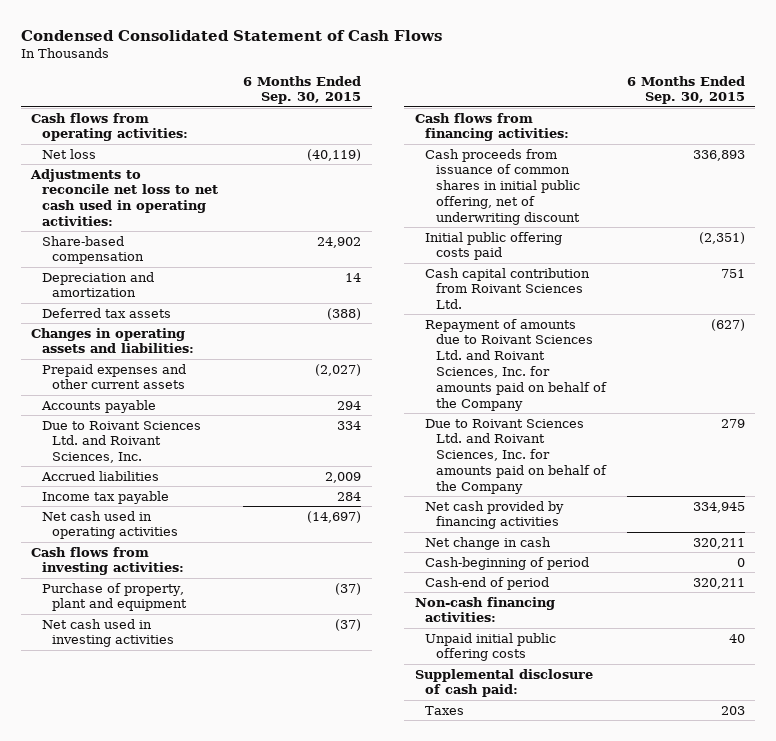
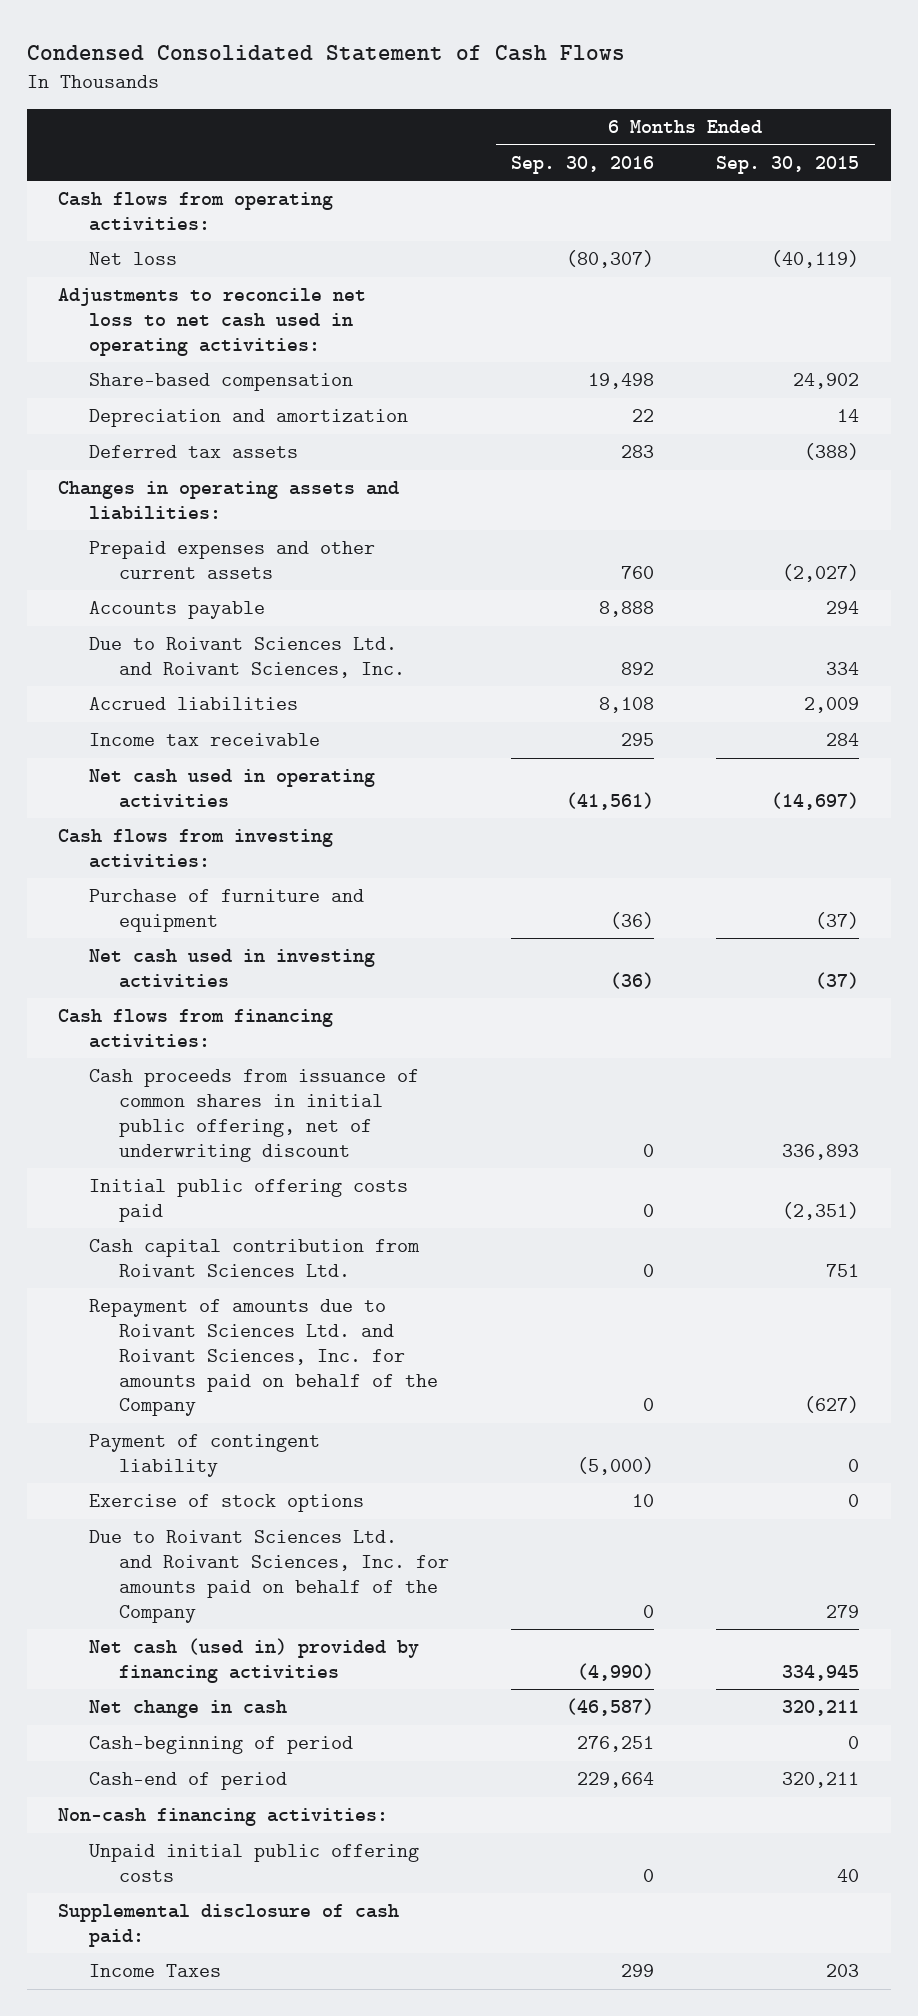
- | 6 Months Ended Sep. 30, 2015
+ | 6 Months Ended Sep. 30, 2016 | 6 Months Ended Sep. 30, 2015
- Income tax payable | 284
+ Income tax receivable | 295 | 284
- Purchase of property, plant and equipment | (37)
+ Purchase of furniture and equipment | (36) | (37)
+ Payment of contingent liability | (5,000) | 0
+ Exercise of stock options | 10 | 0
- Net cash provided by financing activities | 334,945
+ Net cash (used in) provided by financing activities | (4,990) | 334,945
- Taxes | 203
+ Income Taxes | 299 | 203

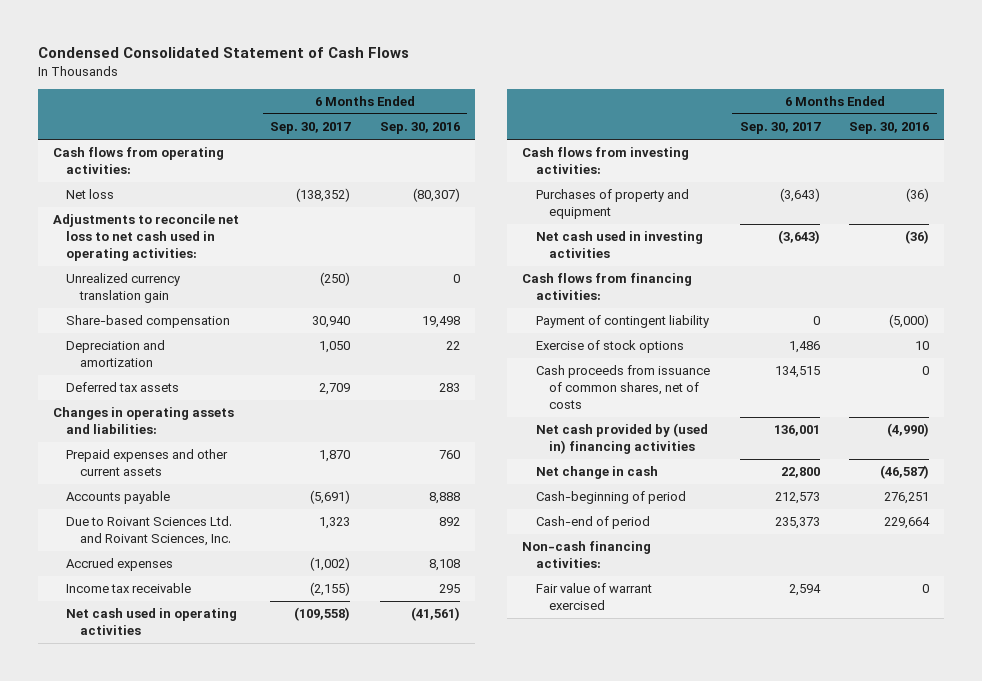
- | 6 Months Ended Sep. 30, 2016 | 6 Months Ended Sep. 30, 2015
+ | 6 Months Ended Sep. 30, 2017 | 6 Months Ended Sep. 30, 2016
+ Unrealized currency translation gain | (250) | 0
- Accrued liabilities | 8,108 | 2,009
+ Accrued expenses | (1,002) | 8,108
- Purchase of furniture and equipment | (36) | (37)
+ Purchases of property and equipment | (3,643) | (36)
- Cash proceeds from issuance of common shares in initial public offering, net of underwriting discount | 0 | 336,893
- Initial public offering costs paid | 0 | (2,351)
- Cash capital contribution from Roivant Sciences Ltd. | 0 | 751
- Repayment of amounts due to Roivant Sciences Ltd. and Roivant Sciences, Inc. for amounts paid on behalf of the Company | 0 | (627)
- Due to Roivant Sciences Ltd. and Roivant Sciences, Inc. for amounts paid on behalf of the Company | 0 | 279
- Net cash (used in) provided by financing activities | (4,990) | 334,945
+ Cash proceeds from issuance of common shares, net of costs | 134,515 | 0
+ Net cash provided by (used in) financing activities | 136,001 | (4,990)
- Unpaid initial public offering costs | 0 | 40
- Supplemental disclosure of cash paid:
- Income Taxes | 299 | 203
+ Fair value of warrant exercised | 2,594 | 0

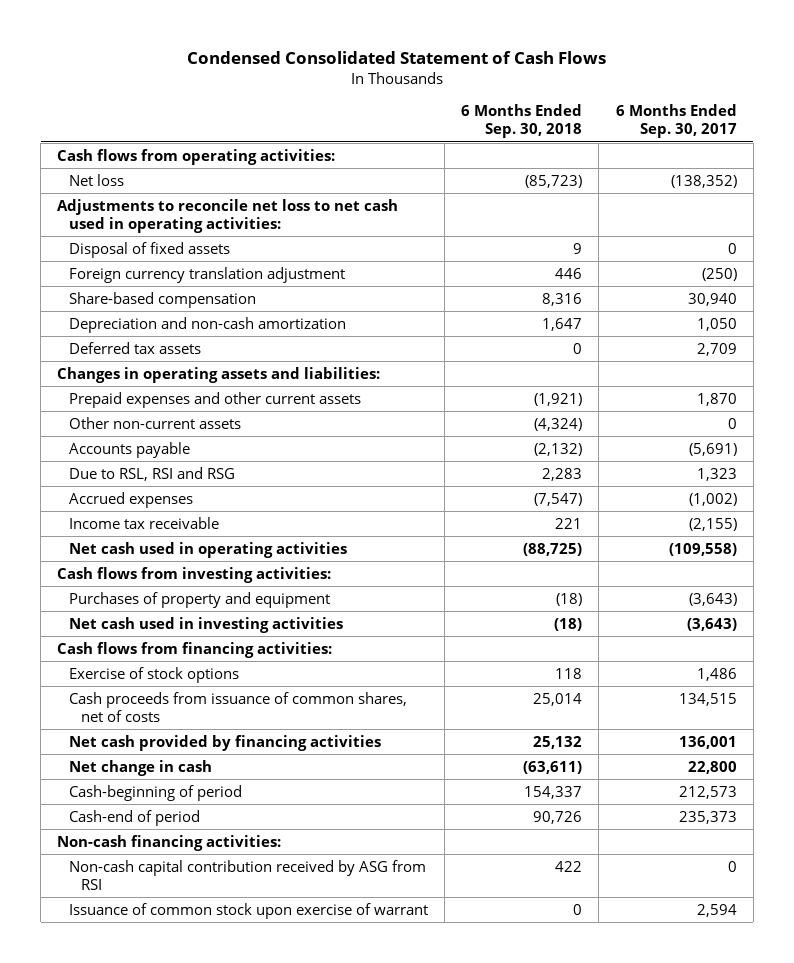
- | 6 Months Ended Sep. 30, 2017 | 6 Months Ended Sep. 30, 2016
+ | 6 Months Ended Sep. 30, 2018 | 6 Months Ended Sep. 30, 2017
- Unrealized currency translation gain | (250) | 0
+ Disposal of fixed assets | 9 | 0
+ Foreign currency translation adjustment | 446 | (250)
- Depreciation and amortization | 1,050 | 22
+ Depreciation and non-cash amortization | 1,647 | 1,050
+ Other non-current assets | (4,324) | 0
- Due to Roivant Sciences Ltd. and Roivant Sciences, Inc. | 1,323 | 892
+ Due to RSL, RSI and RSG | 2,283 | 1,323
- Payment of contingent liability | 0 | (5,000)
- Net cash provided by (used in) financing activities | 136,001 | (4,990)
+ Net cash provided by financing activities | 25,132 | 136,001
- Fair value of warrant exercised | 2,594 | 0
+ Non-cash capital contribution received by ASG from RSI | 422 | 0
+ Issuance of common stock upon exercise of warrant | 0 | 2,594

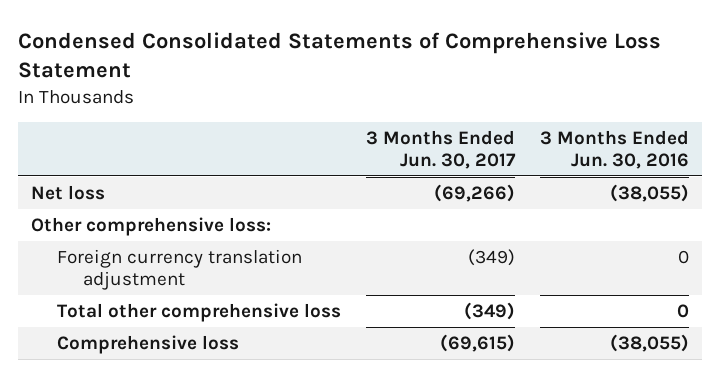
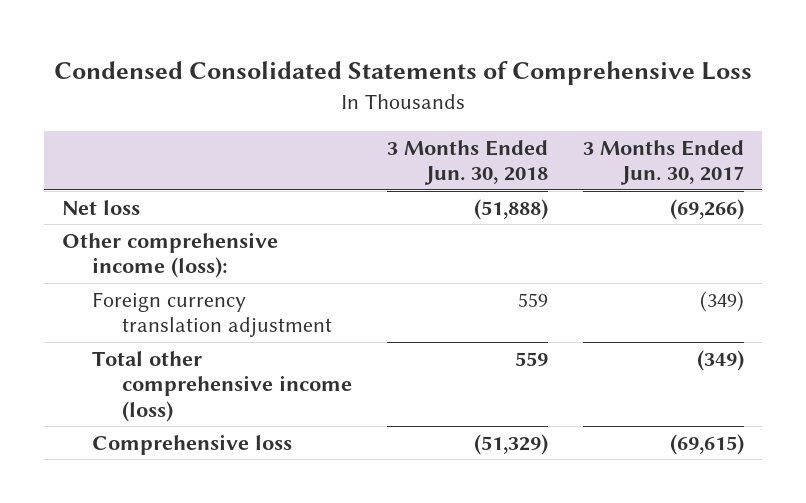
- Condensed Consolidated Statements of Comprehensive Loss Statement
+ Condensed Consolidated Statements of Comprehensive Loss
- | 3 Months Ended Jun. 30, 2017 | 3 Months Ended Jun. 30, 2016
+ | 3 Months Ended Jun. 30, 2018 | 3 Months Ended Jun. 30, 2017
- Other comprehensive loss:
+ Other comprehensive income (loss):
- Total other comprehensive loss | (349) | 0
+ Total other comprehensive income (loss) | 559 | (349)

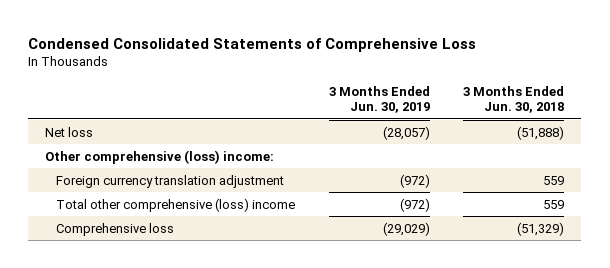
- | 3 Months Ended Jun. 30, 2018 | 3 Months Ended Jun. 30, 2017
+ | 3 Months Ended Jun. 30, 2019 | 3 Months Ended Jun. 30, 2018
- Other comprehensive income (loss):
+ Other comprehensive (loss) income:
- Total other comprehensive income (loss) | 559 | (349)
+ Total other comprehensive (loss) income | (972) | 559

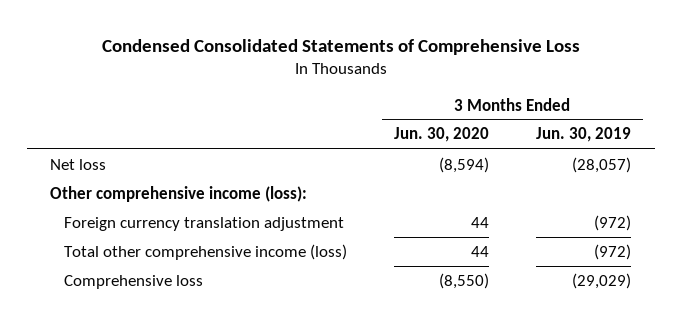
- | 3 Months Ended Jun. 30, 2019 | 3 Months Ended Jun. 30, 2018
+ | 3 Months Ended Jun. 30, 2020 | 3 Months Ended Jun. 30, 2019
- Other comprehensive (loss) income:
+ Other comprehensive income (loss):
- Total other comprehensive (loss) income | (972) | 559
+ Total other comprehensive income (loss) | 44 | (972)

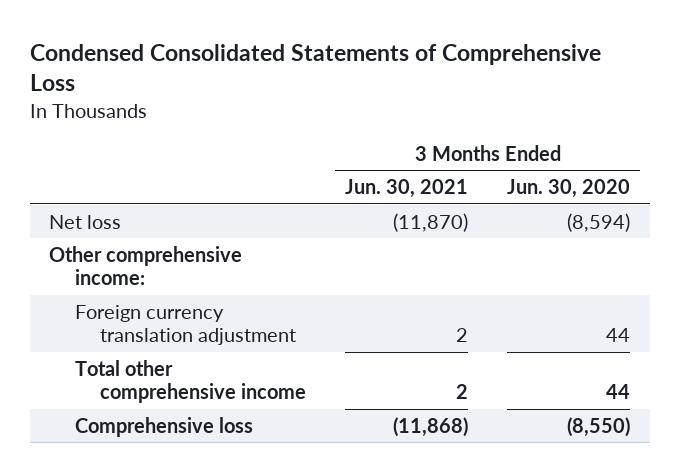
- | 3 Months Ended Jun. 30, 2020 | 3 Months Ended Jun. 30, 2019
+ | 3 Months Ended Jun. 30, 2021 | 3 Months Ended Jun. 30, 2020
- Other comprehensive income (loss):
+ Other comprehensive income:
- Total other comprehensive income (loss) | 44 | (972)
+ Total other comprehensive income | 2 | 44

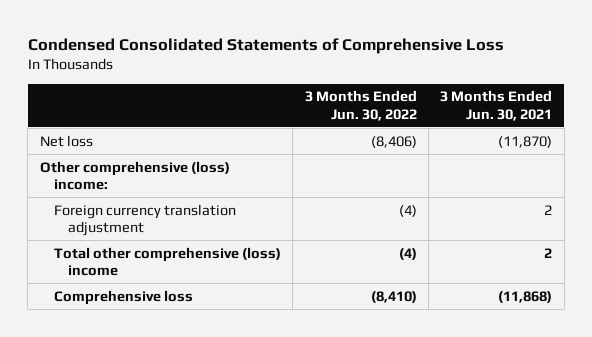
- | 3 Months Ended Jun. 30, 2021 | 3 Months Ended Jun. 30, 2020
+ | 3 Months Ended Jun. 30, 2022 | 3 Months Ended Jun. 30, 2021
- Other comprehensive income:
+ Other comprehensive (loss) income:
- Total other comprehensive income | 2 | 44
+ Total other comprehensive (loss) income | (4) | 2

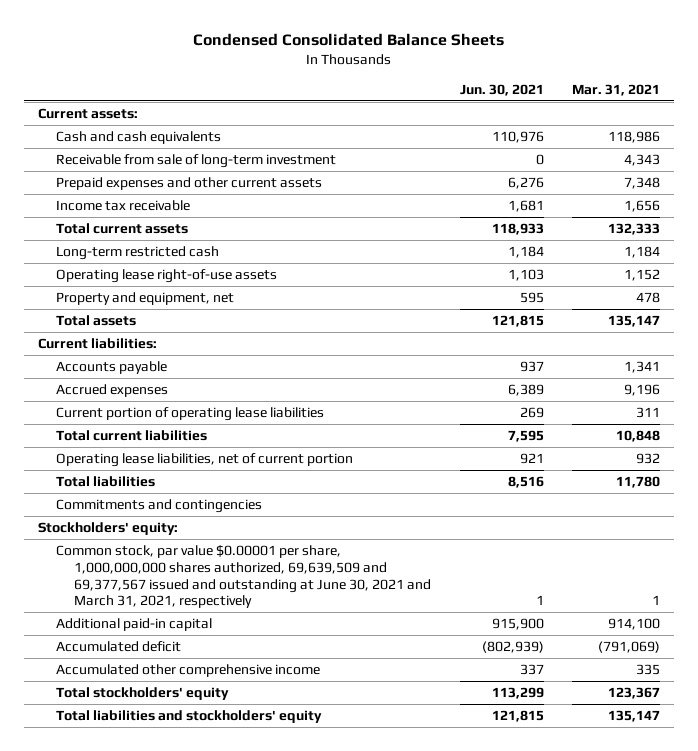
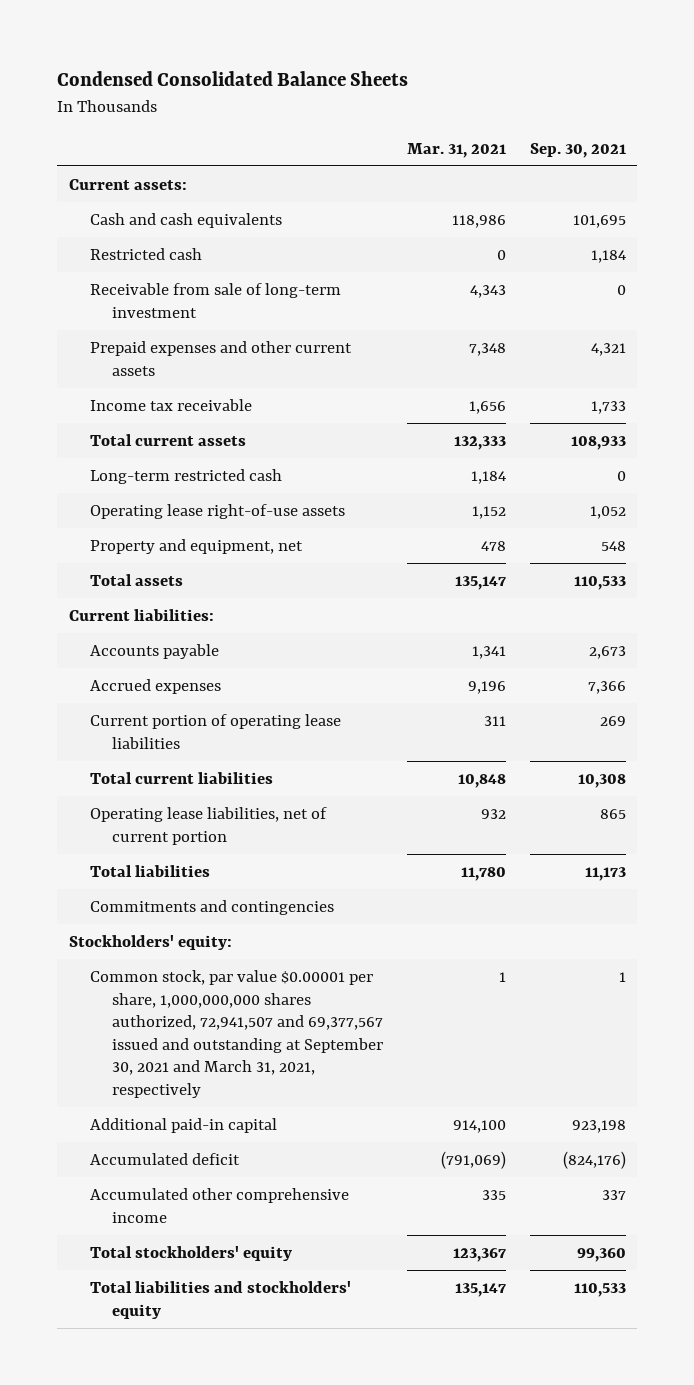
- | Jun. 30, 2021 | Mar. 31, 2021
+ | Mar. 31, 2021 | Sep. 30, 2021
+ Restricted cash | 0 | 1,184
- Common stock, par value $0.00001 per share, 1,000,000,000 shares authorized, 69,639,509 and 69,377,567 issued and outstanding at June 30, 2021 and March 31, 2021, respectively | 1 | 1
+ Common stock, par value $0.00001 per share, 1,000,000,000 shares authorized, 72,941,507 and 69,377,567 issued and outstanding at September 30, 2021 and March 31, 2021, respectively | 1 | 1

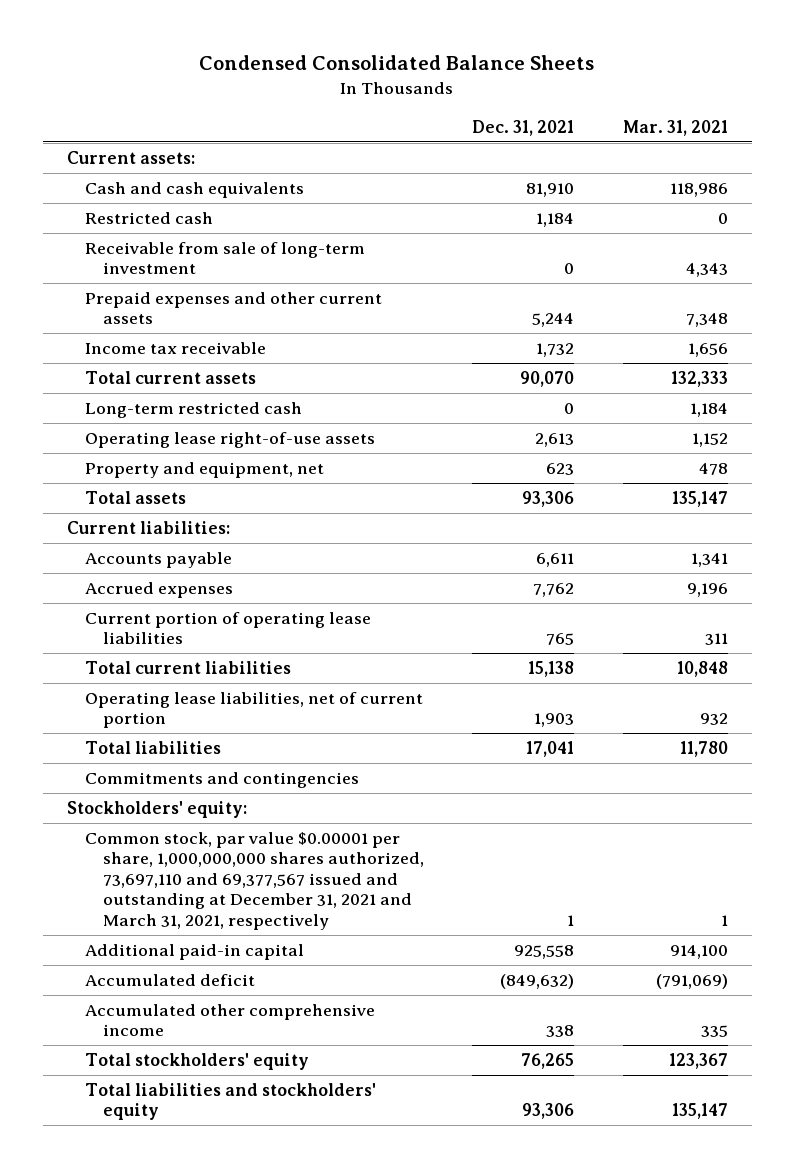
- | Mar. 31, 2021 | Sep. 30, 2021
+ | Dec. 31, 2021 | Mar. 31, 2021
- Common stock, par value $0.00001 per share, 1,000,000,000 shares authorized, 72,941,507 and 69,377,567 issued and outstanding at September 30, 2021 and March 31, 2021, respectively | 1 | 1
+ Common stock, par value $0.00001 per share, 1,000,000,000 shares authorized, 73,697,110 and 69,377,567 issued and outstanding at December 31, 2021 and March 31, 2021, respectively | 1 | 1

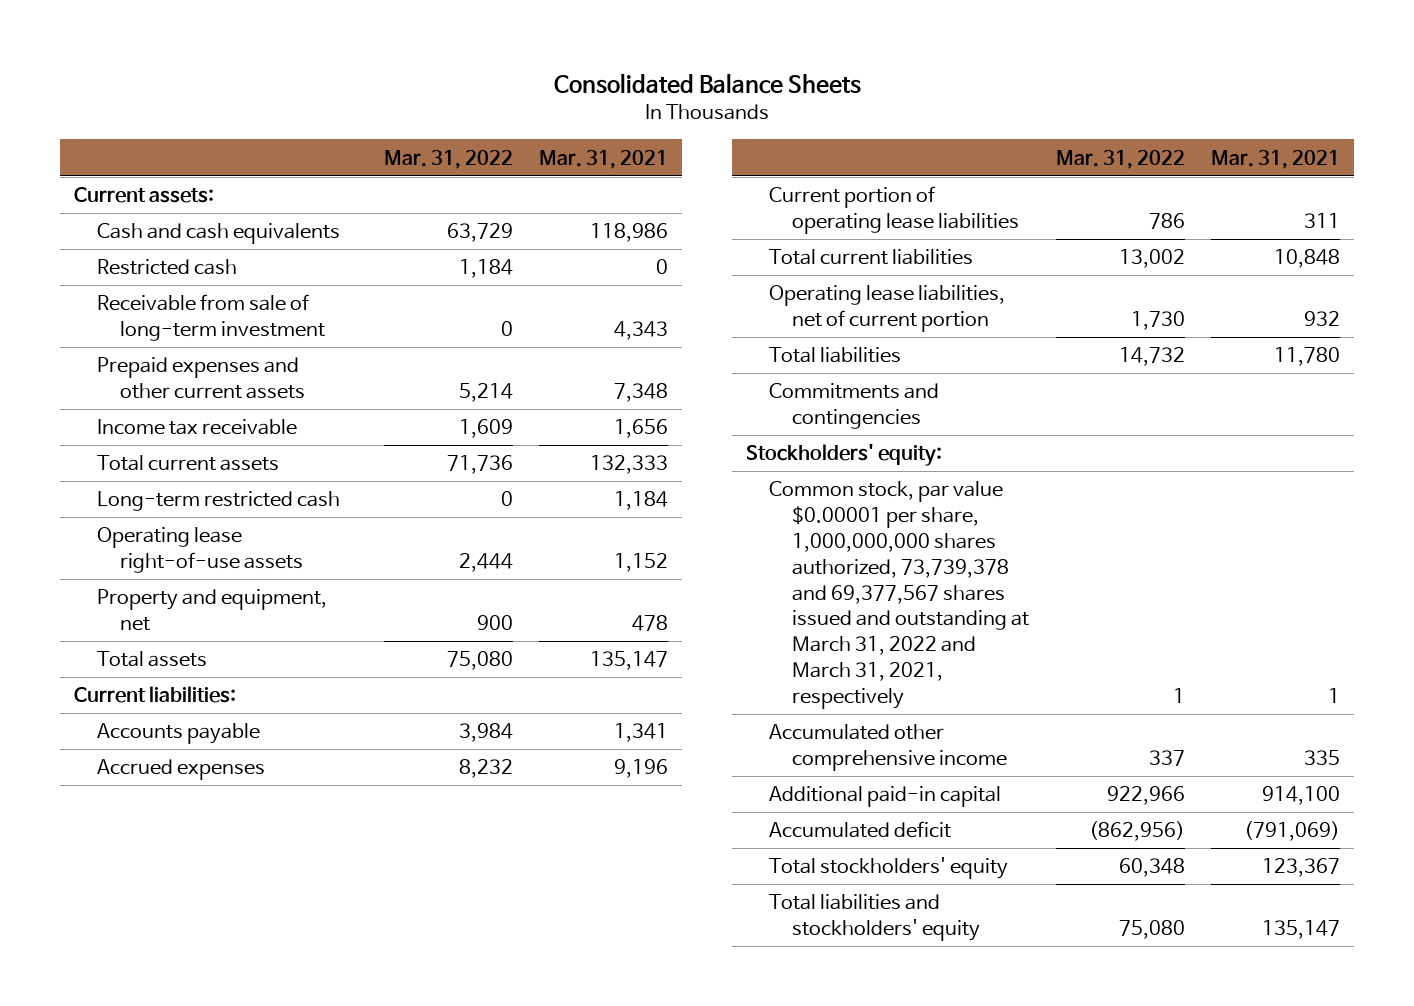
- Condensed Consolidated Balance Sheets
+ Consolidated Balance Sheets
- | Dec. 31, 2021 | Mar. 31, 2021
+ | Mar. 31, 2022 | Mar. 31, 2021
- Common stock, par value $0.00001 per share, 1,000,000,000 shares authorized, 73,697,110 and 69,377,567 issued and outstanding at December 31, 2021 and March 31, 2021, respectively | 1 | 1
+ Common stock, par value $0.00001 per share, 1,000,000,000 shares authorized, 73,739,378 and 69,377,567 shares issued and outstanding at March 31, 2022 and March 31, 2021, respectively | 1 | 1
moved up: Accumulated other comprehensive income | 337 | 335

